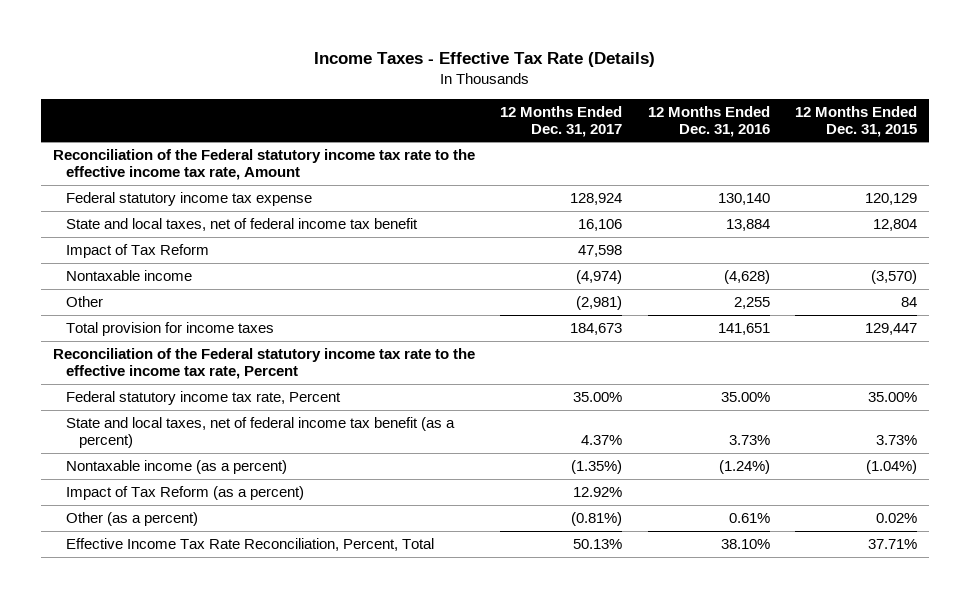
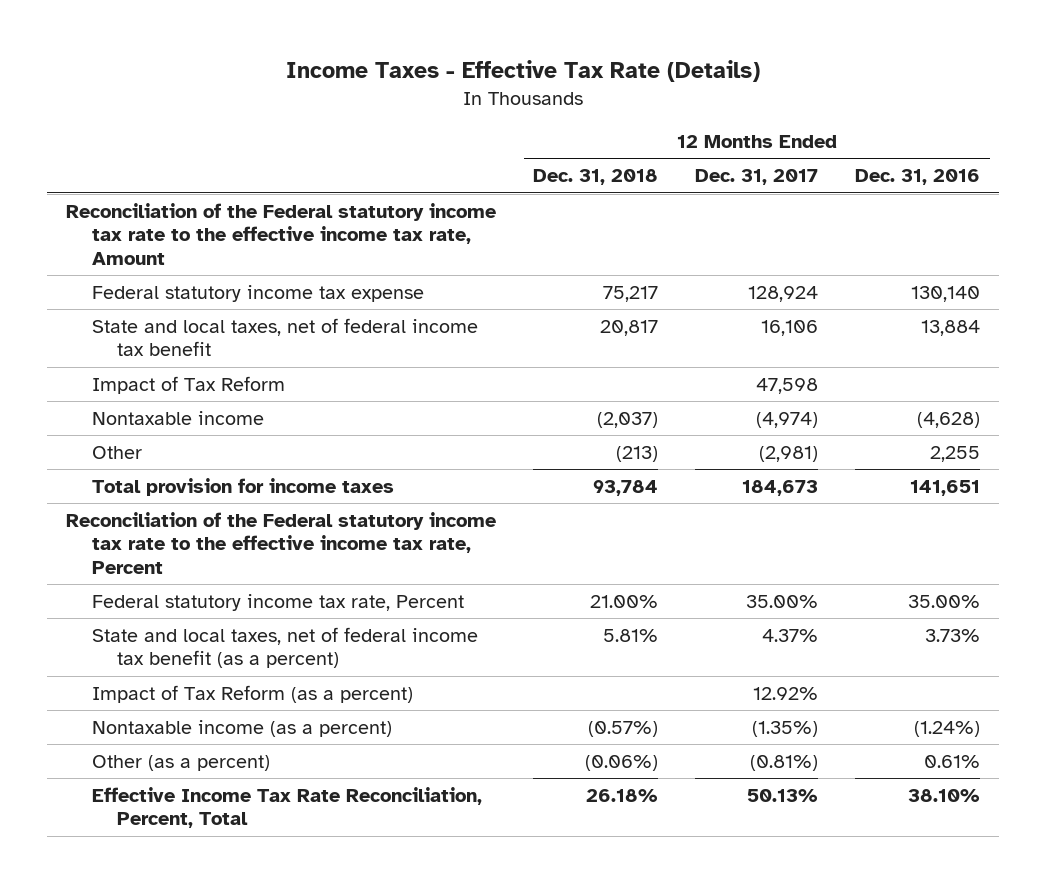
- | 12 Months Ended Dec. 31, 2017 | 12 Months Ended Dec. 31, 2016 | 12 Months Ended Dec. 31, 2015
+ | 12 Months Ended Dec. 31, 2018 | 12 Months Ended Dec. 31, 2017 | 12 Months Ended Dec. 31, 2016
moved down: Nontaxable income (as a percent) | (0.57%) | (1.35%) | (1.24%)

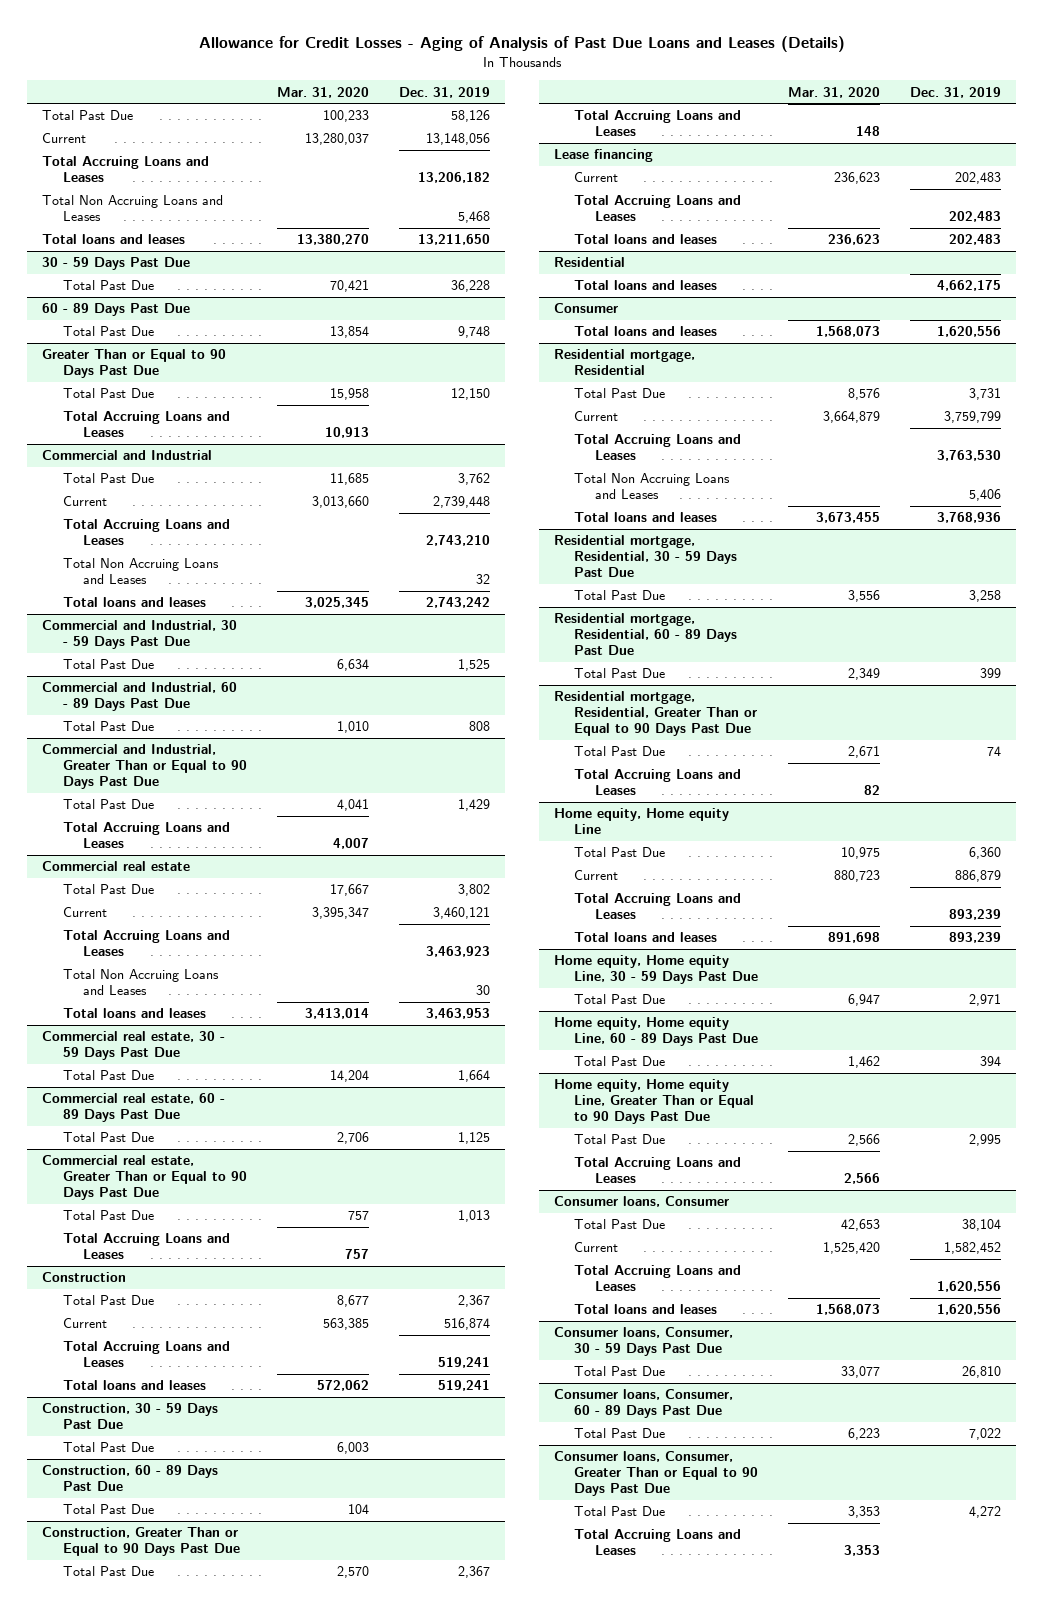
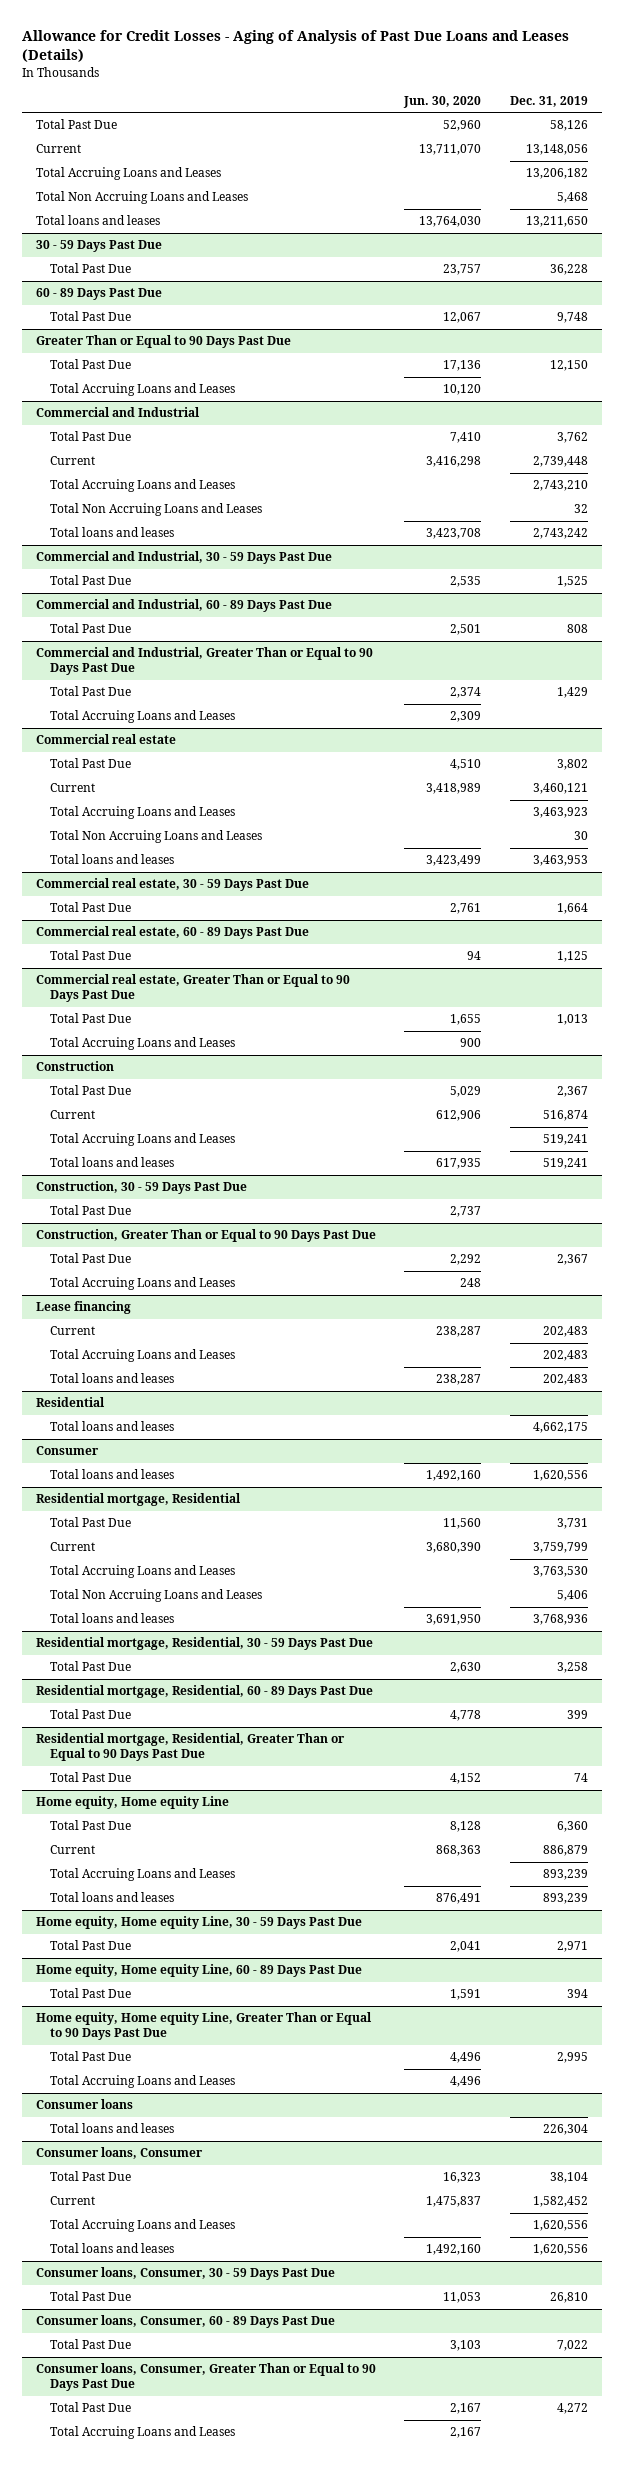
- | Mar. 31, 2020 | Dec. 31, 2019
+ | Jun. 30, 2020 | Dec. 31, 2019
- Construction, 60 - 89 Days Past Due
- Total Past Due | 104 |
@ Residential mortgage, Residential, Greater Than or Equal to 90 Days Past Due
- Total Accruing Loans and Leases | 82 |
+ Consumer loans
+ Total loans and leases | | 226,304

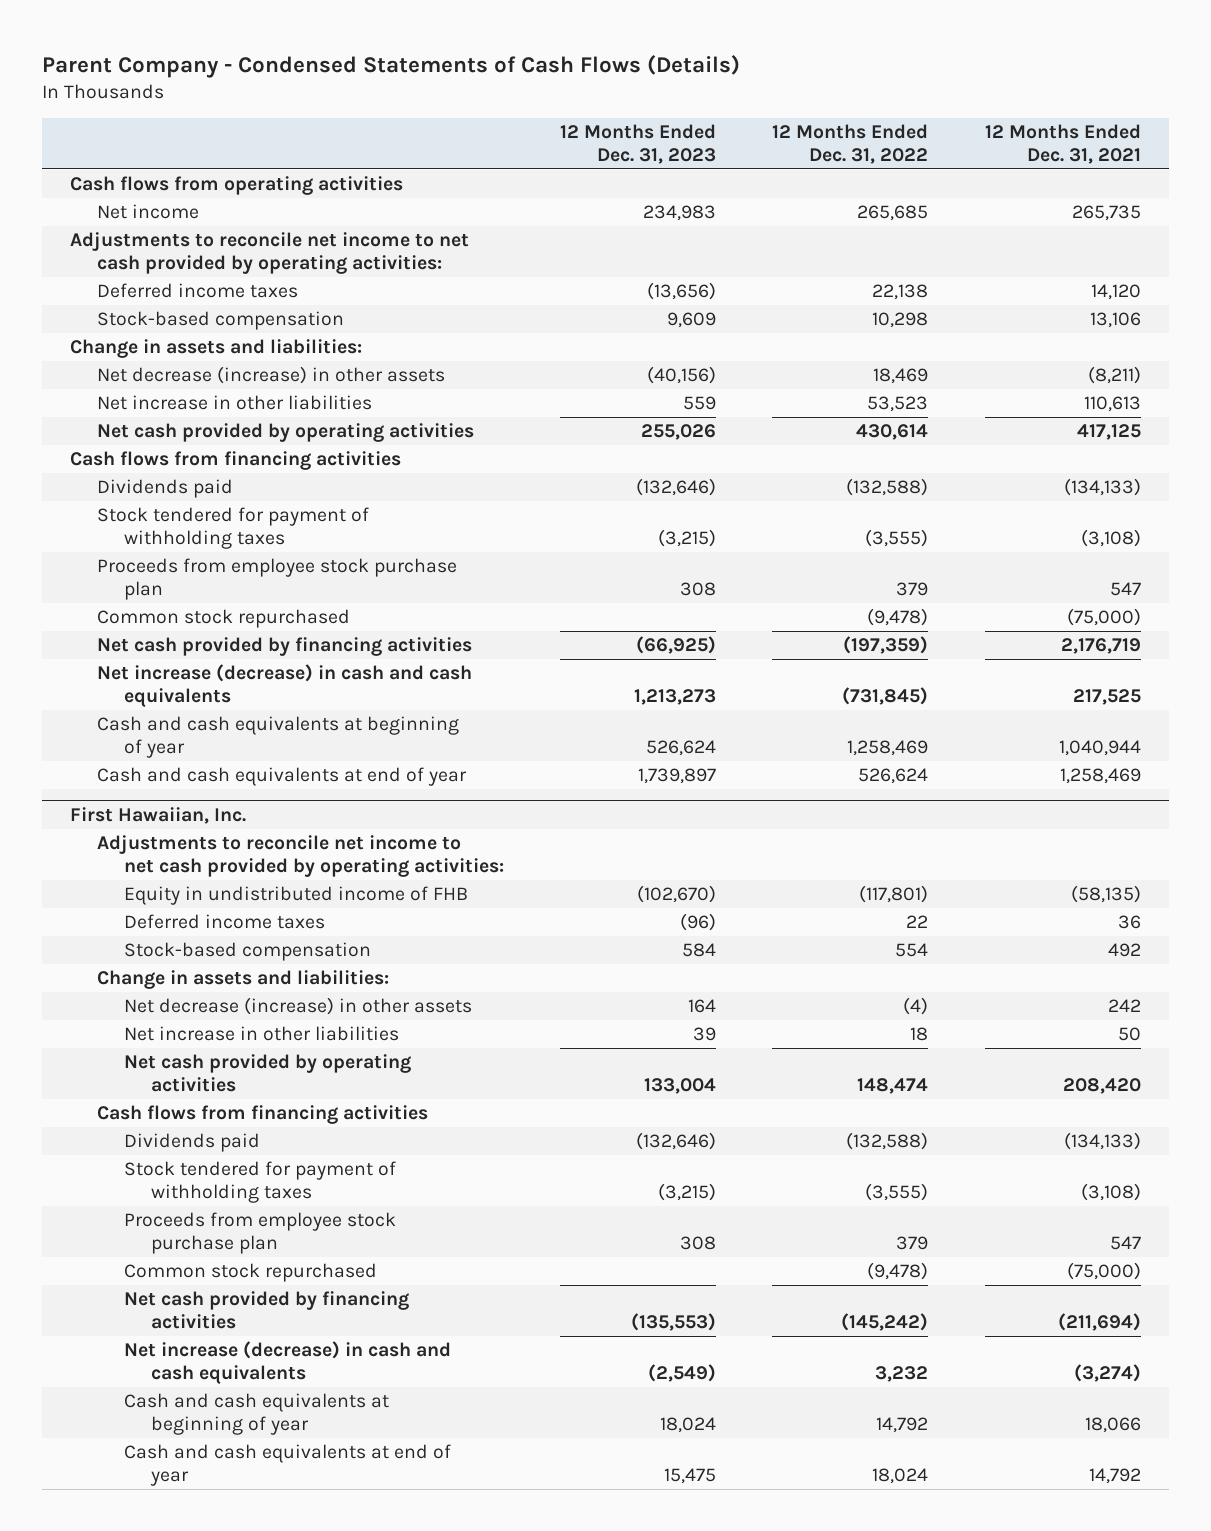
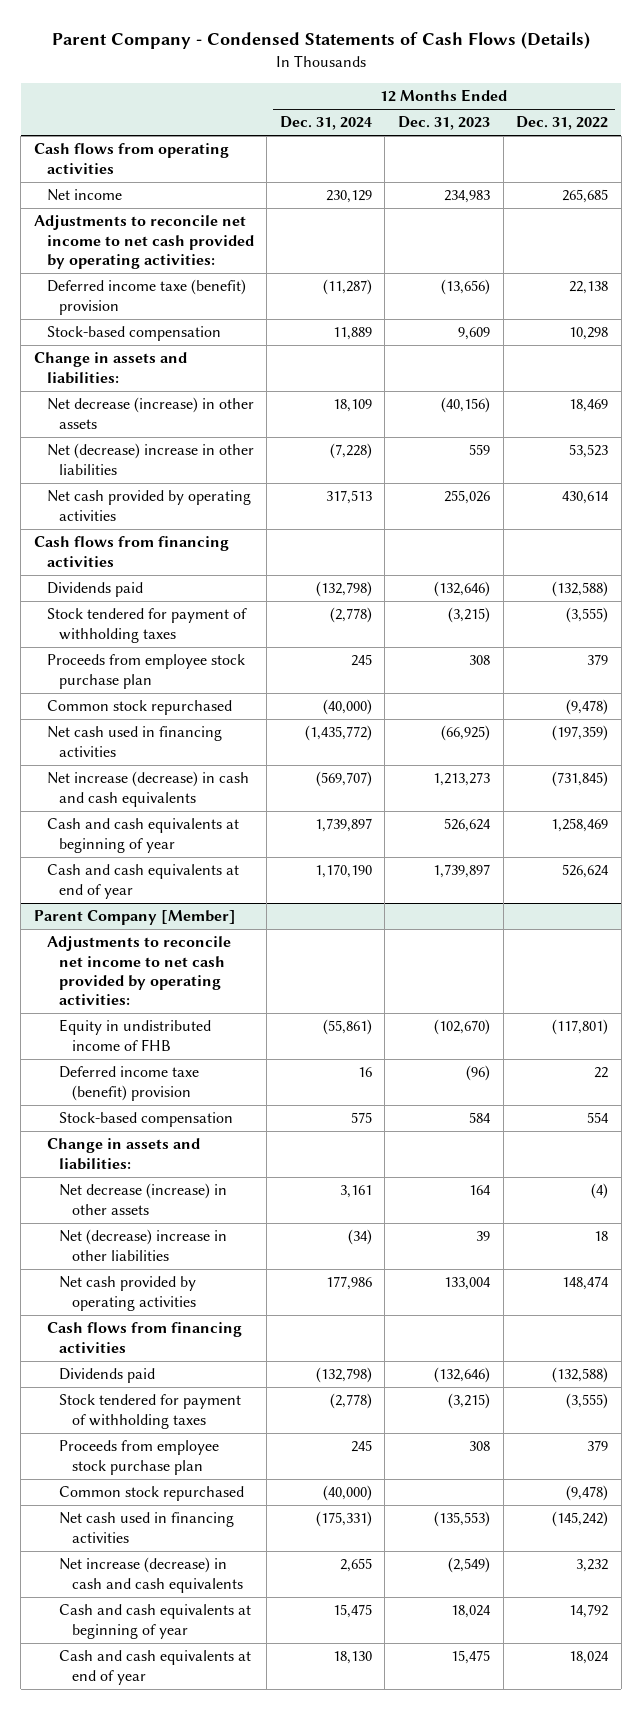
- | 12 Months Ended Dec. 31, 2023 | 12 Months Ended Dec. 31, 2022 | 12 Months Ended Dec. 31, 2021
+ | 12 Months Ended Dec. 31, 2024 | 12 Months Ended Dec. 31, 2023 | 12 Months Ended Dec. 31, 2022
- Deferred income taxes | (13,656) | 22,138 | 14,120
+ Deferred income taxe (benefit) provision | (11,287) | (13,656) | 22,138
- Net increase in other liabilities | 559 | 53,523 | 110,613
+ Net (decrease) increase in other liabilities | (7,228) | 559 | 53,523
- Net cash provided by financing activities | (66,925) | (197,359) | 2,176,719
+ Net cash used in financing activities | (1,435,772) | (66,925) | (197,359)
- First Hawaiian, Inc.
+ Parent Company [Member]
- Deferred income taxes | (96) | 22 | 36
+ Deferred income taxe (benefit) provision | 16 | (96) | 22
- Net increase in other liabilities | 39 | 18 | 50
+ Net (decrease) increase in other liabilities | (34) | 39 | 18
- Net cash provided by financing activities | (135,553) | (145,242) | (211,694)
+ Net cash used in financing activities | (175,331) | (135,553) | (145,242)

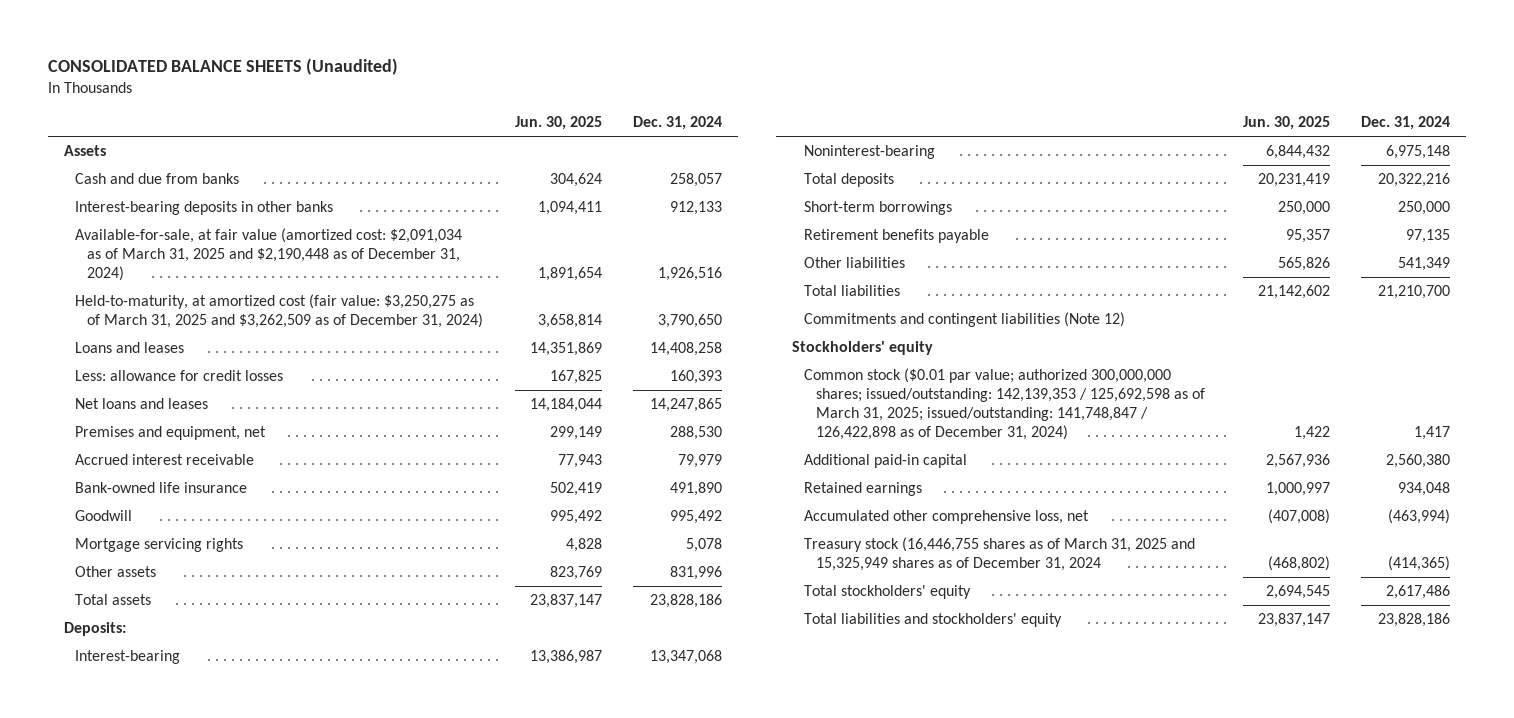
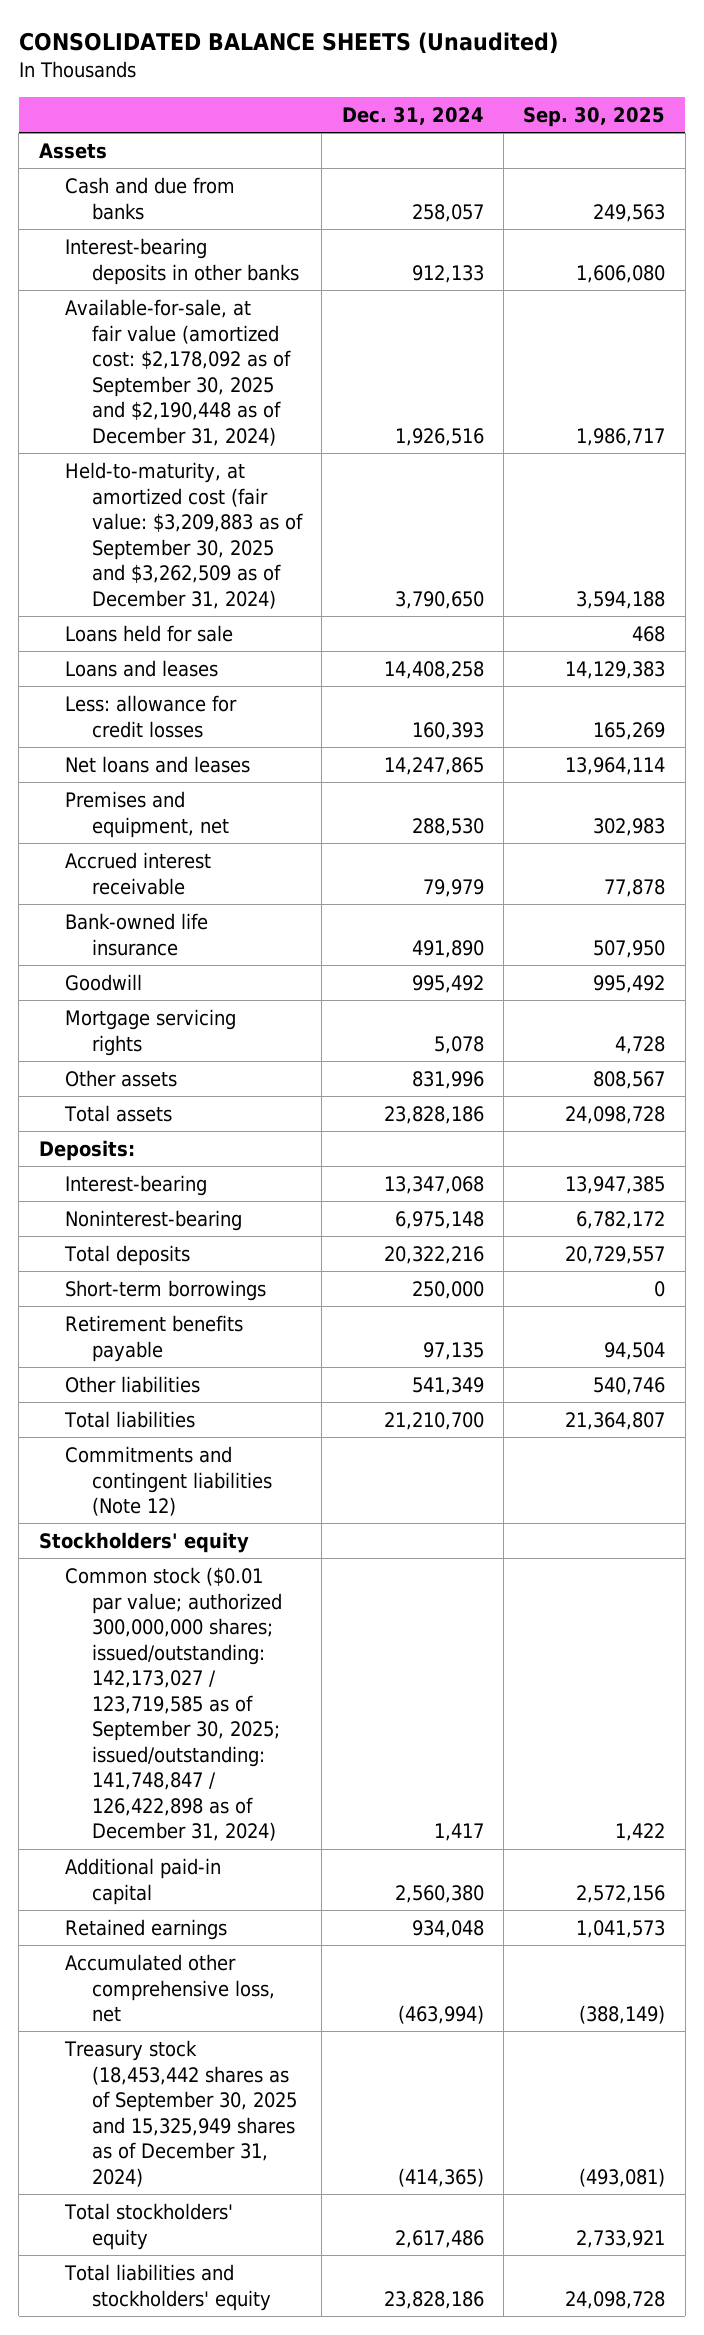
- | Jun. 30, 2025 | Dec. 31, 2024
+ | Dec. 31, 2024 | Sep. 30, 2025
- Available-for-sale, at fair value (amortized cost: $2,091,034 as of March 31, 2025 and $2,190,448 as of December 31, 2024) | 1,891,654 | 1,926,516
- Held-to-maturity, at amortized cost (fair value: $3,250,275 as of March 31, 2025 and $3,262,509 as of December 31, 2024) | 3,658,814 | 3,790,650
+ Available-for-sale, at fair value (amortized cost: $2,178,092 as of September 30, 2025 and $2,190,448 as of December 31, 2024) | 1,926,516 | 1,986,717
+ Held-to-maturity, at amortized cost (fair value: $3,209,883 as of September 30, 2025 and $3,262,509 as of December 31, 2024) | 3,790,650 | 3,594,188
+ Loans held for sale | | 468
- Common stock ($0.01 par value; authorized 300,000,000 shares; issued/outstanding: 142,139,353 / 125,692,598 as of March 31, 2025; issued/outstanding: 141,748,847 / 126,422,898 as of December 31, 2024) | 1,422 | 1,417
+ Common stock ($0.01 par value; authorized 300,000,000 shares; issued/outstanding: 142,173,027 / 123,719,585 as of September 30, 2025; issued/outstanding: 141,748,847 / 126,422,898 as of December 31, 2024) | 1,417 | 1,422
- Treasury stock (16,446,755 shares as of March 31, 2025 and 15,325,949 shares as of December 31, 2024 | (468,802) | (414,365)
+ Treasury stock (18,453,442 shares as of September 30, 2025 and 15,325,949 shares as of December 31, 2024) | (414,365) | (493,081)

